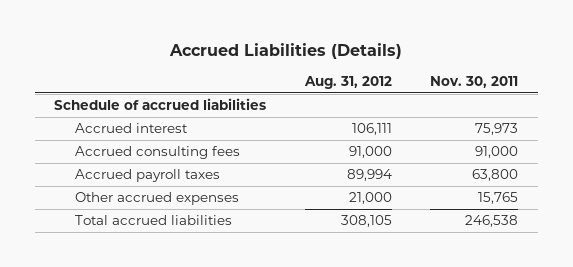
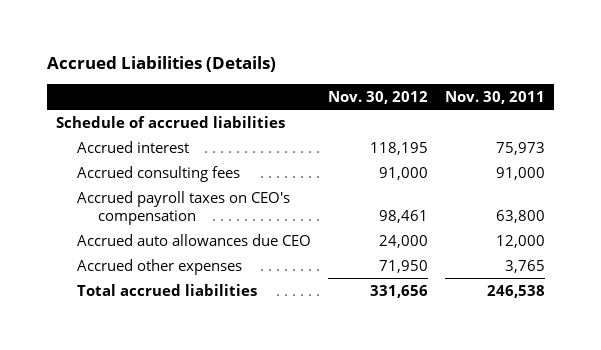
- | Aug. 31, 2012 | Nov. 30, 2011
+ | Nov. 30, 2012 | Nov. 30, 2011
- Accrued payroll taxes | 89,994 | 63,800
- Other accrued expenses | 21,000 | 15,765
+ Accrued payroll taxes on CEO's compensation | 98,461 | 63,800
+ Accrued auto allowances due CEO | 24,000 | 12,000
+ Accrued other expenses | 71,950 | 3,765

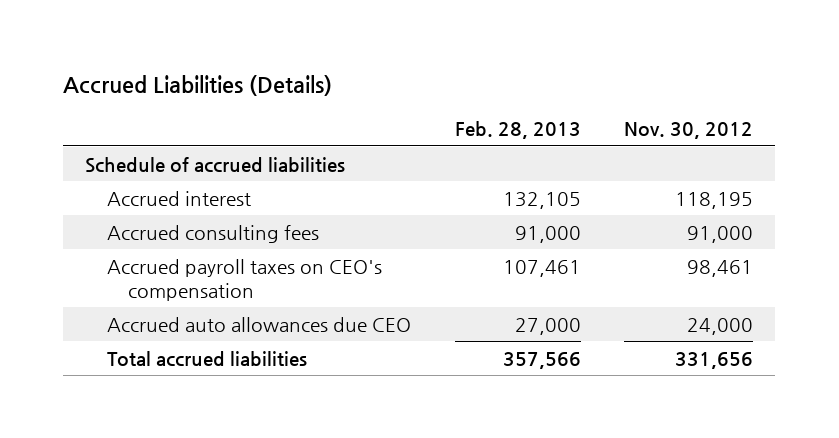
- | Nov. 30, 2012 | Nov. 30, 2011
+ | Feb. 28, 2013 | Nov. 30, 2012
- Accrued other expenses | 71,950 | 3,765

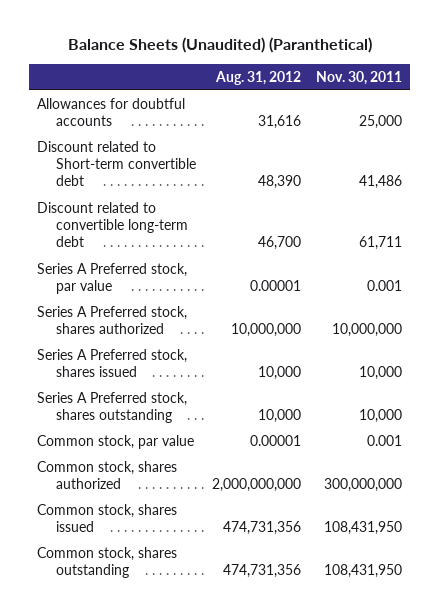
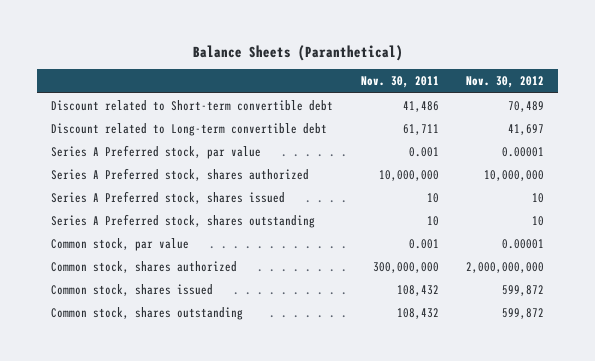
- Balance Sheets (Unaudited) (Paranthetical)
+ Balance Sheets (Paranthetical)
- | Aug. 31, 2012 | Nov. 30, 2011
+ | Nov. 30, 2011 | Nov. 30, 2012
- Allowances for doubtful accounts | 31,616 | 25,000
- Discount related to convertible long-term debt | 46,700 | 61,711
+ Discount related to Long-term convertible debt | 61,711 | 41,697
- Series A Preferred stock, shares issued | 10,000 | 10,000
- Series A Preferred stock, shares outstanding | 10,000 | 10,000
+ Series A Preferred stock, shares issued | 10 | 10
+ Series A Preferred stock, shares outstanding | 10 | 10
- Common stock, shares issued | 474,731,356 | 108,431,950
- Common stock, shares outstanding | 474,731,356 | 108,431,950
+ Common stock, shares issued | 108,432 | 599,872
+ Common stock, shares outstanding | 108,432 | 599,872

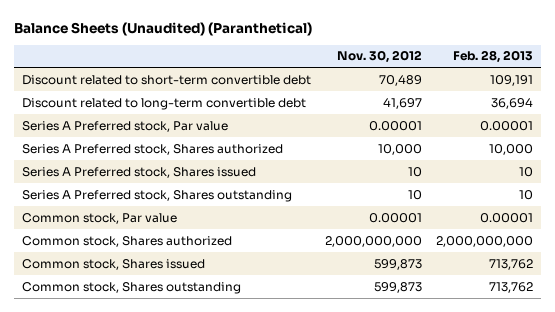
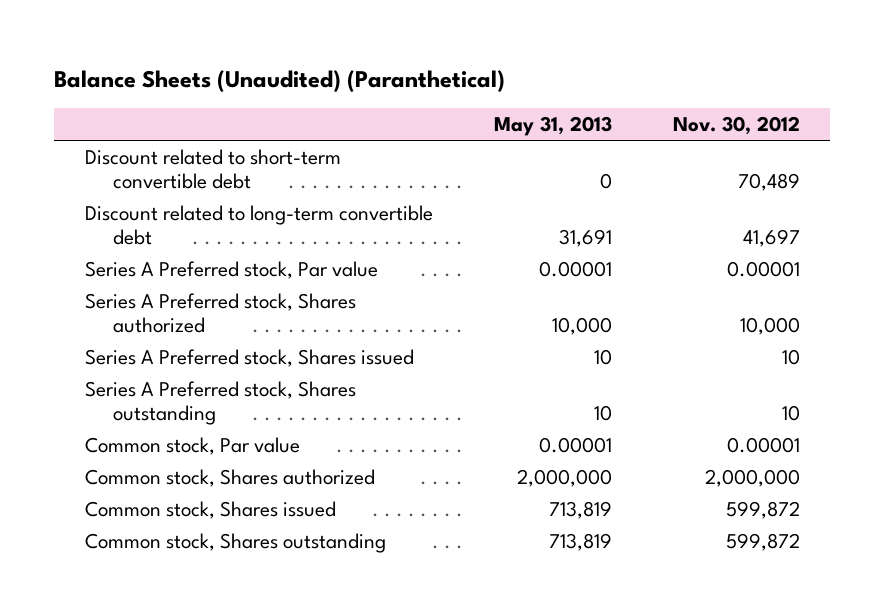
- | Nov. 30, 2012 | Feb. 28, 2013
+ | May 31, 2013 | Nov. 30, 2012
- Common stock, Shares authorized | 2,000,000,000 | 2,000,000,000
- Common stock, Shares issued | 599,873 | 713,762
- Common stock, Shares outstanding | 599,873 | 713,762
+ Common stock, Shares authorized | 2,000,000 | 2,000,000
+ Common stock, Shares issued | 713,819 | 599,872
+ Common stock, Shares outstanding | 713,819 | 599,872

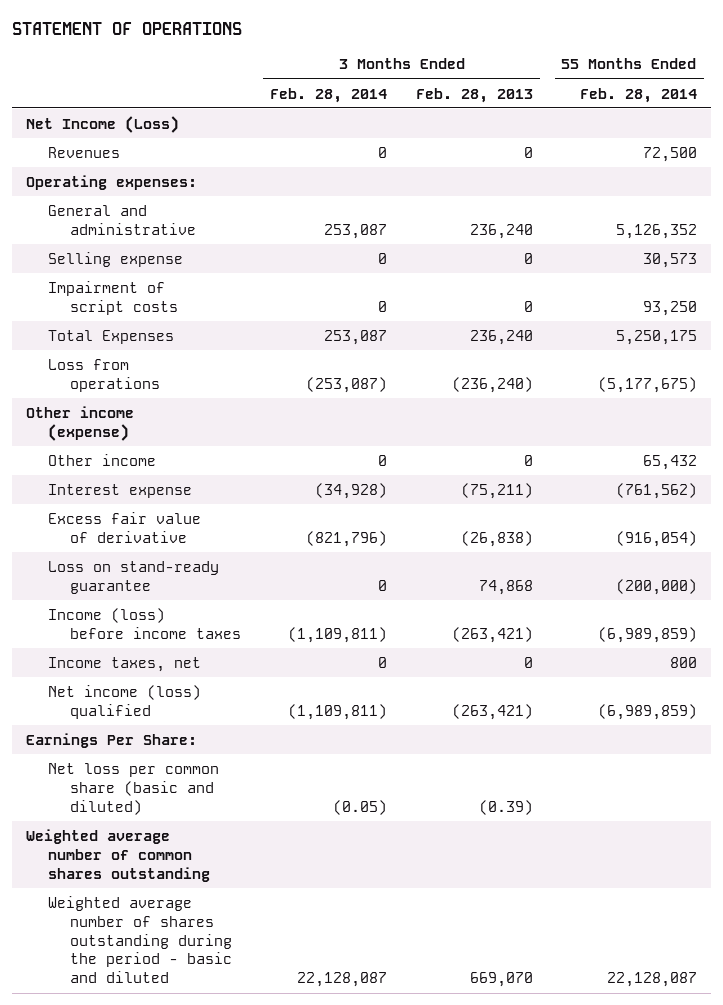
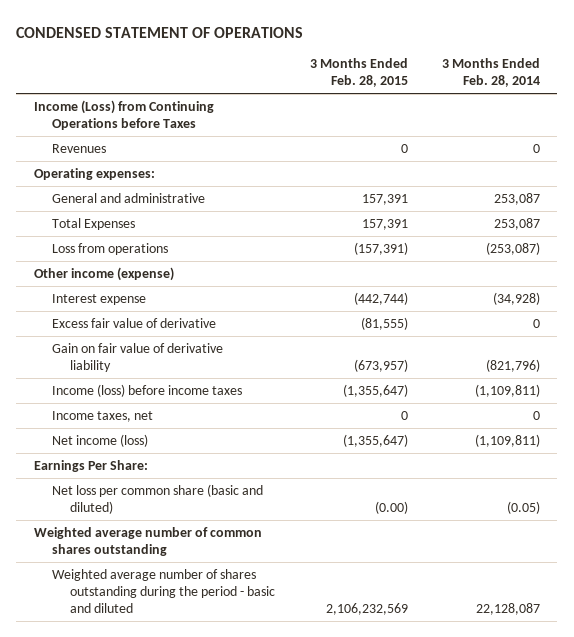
- STATEMENT OF OPERATIONS
+ CONDENSED STATEMENT OF OPERATIONS
- | 3 Months Ended Feb. 28, 2014 | 3 Months Ended Feb. 28, 2013 | 55 Months Ended Feb. 28, 2014
+ | 3 Months Ended Feb. 28, 2015 | 3 Months Ended Feb. 28, 2014
- Net Income (Loss)
+ Income (Loss) from Continuing Operations before Taxes
- Selling expense | 0 | 0 | 30,573
- Impairment of script costs | 0 | 0 | 93,250
- Other income | 0 | 0 | 65,432
- Excess fair value of derivative | (821,796) | (26,838) | (916,054)
- Loss on stand-ready guarantee | 0 | 74,868 | (200,000)
+ Excess fair value of derivative | (81,555) | 0
+ Gain on fair value of derivative liability | (673,957) | (821,796)
- Net income (loss) qualified | (1,109,811) | (263,421) | (6,989,859)
+ Net income (loss) | (1,355,647) | (1,109,811)

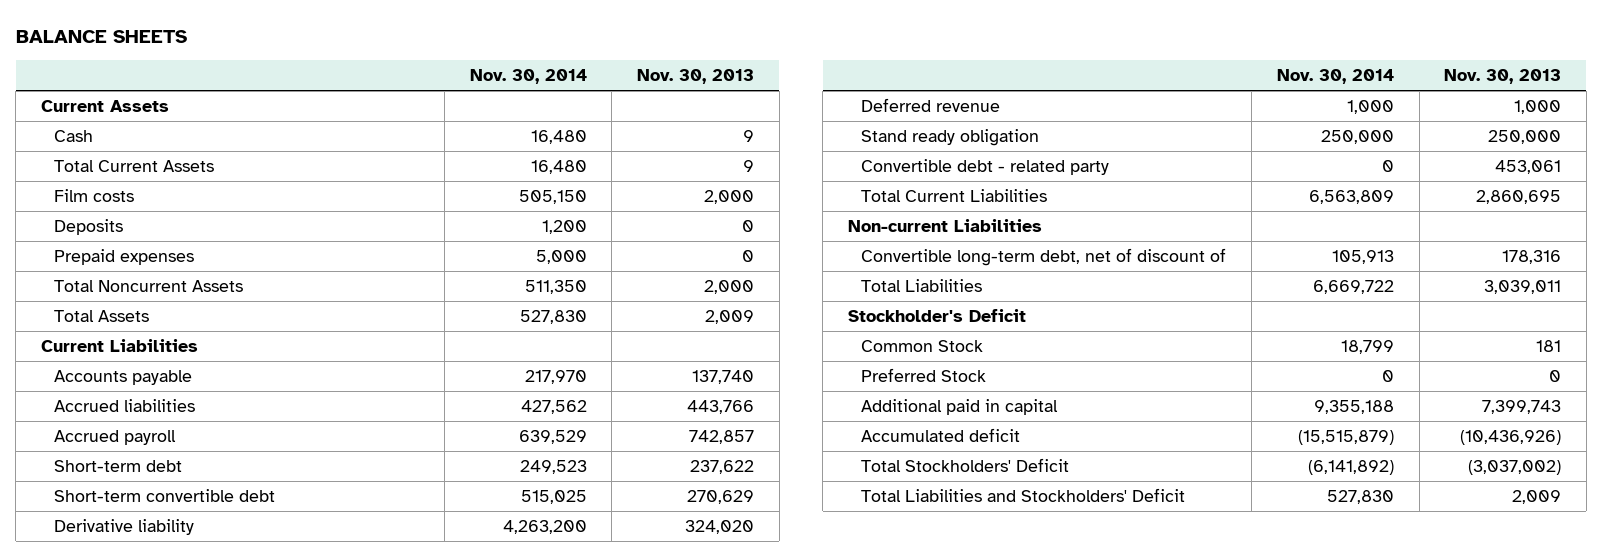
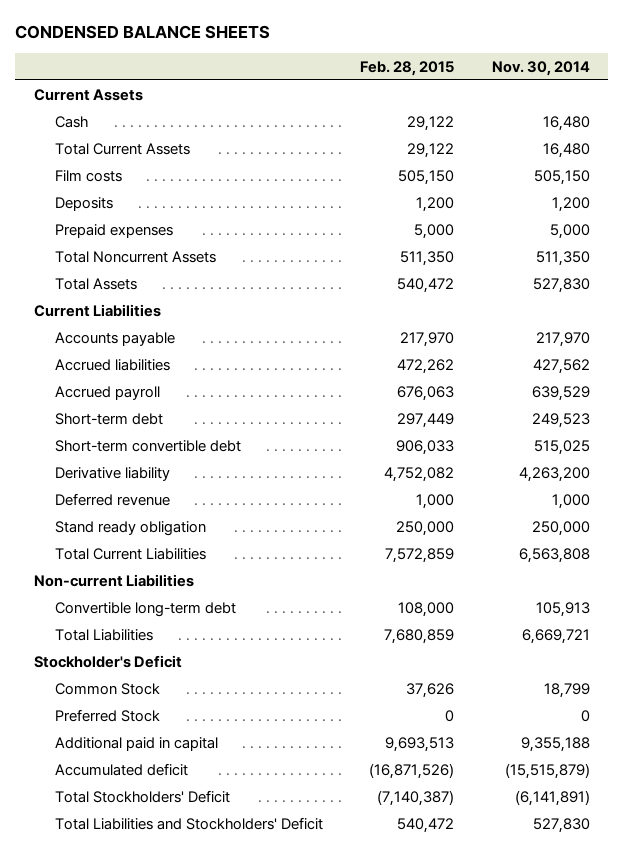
- BALANCE SHEETS
+ CONDENSED BALANCE SHEETS
- | Nov. 30, 2014 | Nov. 30, 2013
+ | Feb. 28, 2015 | Nov. 30, 2014
- Convertible debt - related party | 0 | 453,061
- Total Current Liabilities | 6,563,809 | 2,860,695
+ Total Current Liabilities | 7,572,859 | 6,563,808
- Convertible long-term debt, net of discount of | 105,913 | 178,316
- Total Liabilities | 6,669,722 | 3,039,011
+ Convertible long-term debt | 108,000 | 105,913
+ Total Liabilities | 7,680,859 | 6,669,721
- Total Stockholders' Deficit | (6,141,892) | (3,037,002)
+ Total Stockholders' Deficit | (7,140,387) | (6,141,891)

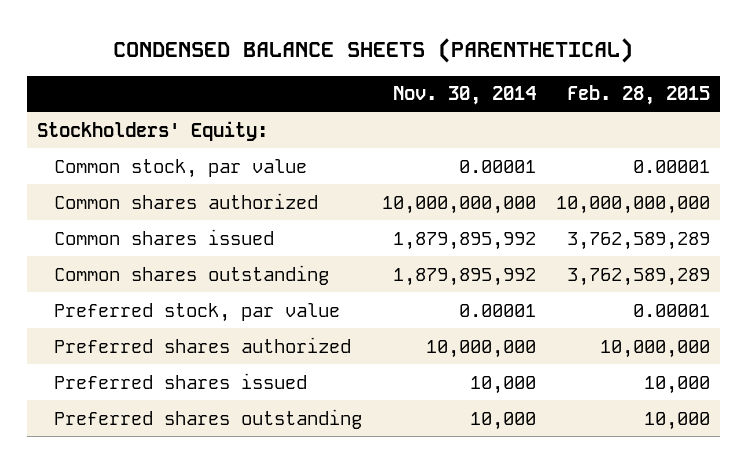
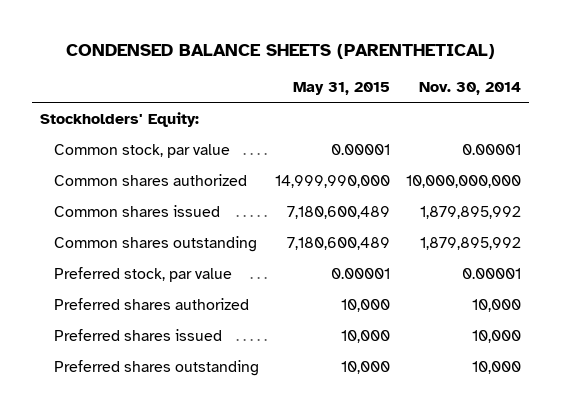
- | Nov. 30, 2014 | Feb. 28, 2015
+ | May 31, 2015 | Nov. 30, 2014
- Preferred shares authorized | 10,000,000 | 10,000,000
+ Preferred shares authorized | 10,000 | 10,000

